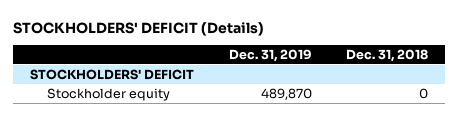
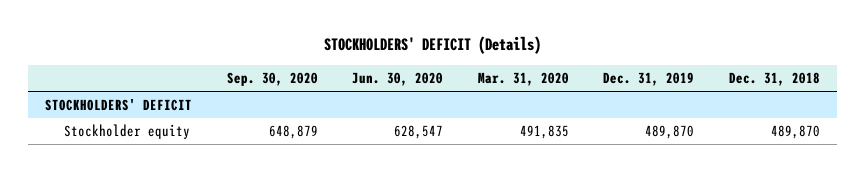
- | Dec. 31, 2019 | Dec. 31, 2018
+ | Sep. 30, 2020 | Jun. 30, 2020 | Mar. 31, 2020 | Dec. 31, 2019 | Dec. 31, 2018
- Stockholder equity | 489,870 | 0
+ Stockholder equity | 648,879 | 628,547 | 491,835 | 489,870 | 489,870

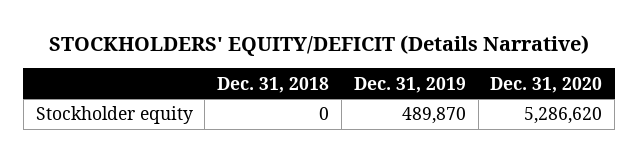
- STOCKHOLDERS' DEFICIT (Details)
+ STOCKHOLDERS' EQUITY/DEFICIT (Details Narrative)
- | Sep. 30, 2020 | Jun. 30, 2020 | Mar. 31, 2020 | Dec. 31, 2019 | Dec. 31, 2018
+ | Dec. 31, 2018 | Dec. 31, 2019 | Dec. 31, 2020
- STOCKHOLDERS' DEFICIT
- Stockholder equity | 648,879 | 628,547 | 491,835 | 489,870 | 489,870
+ Stockholder equity | 0 | 489,870 | 5,286,620

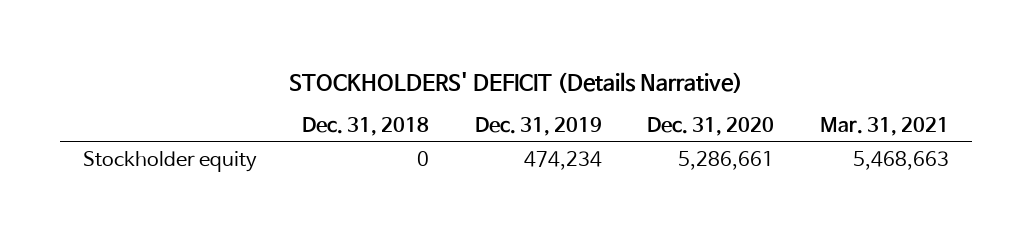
- STOCKHOLDERS' EQUITY/DEFICIT (Details Narrative)
+ STOCKHOLDERS' DEFICIT (Details Narrative)
- | Dec. 31, 2018 | Dec. 31, 2019 | Dec. 31, 2020
+ | Dec. 31, 2018 | Dec. 31, 2019 | Dec. 31, 2020 | Mar. 31, 2021
- Stockholder equity | 0 | 489,870 | 5,286,620
+ Stockholder equity | 0 | 474,234 | 5,286,661 | 5,468,663

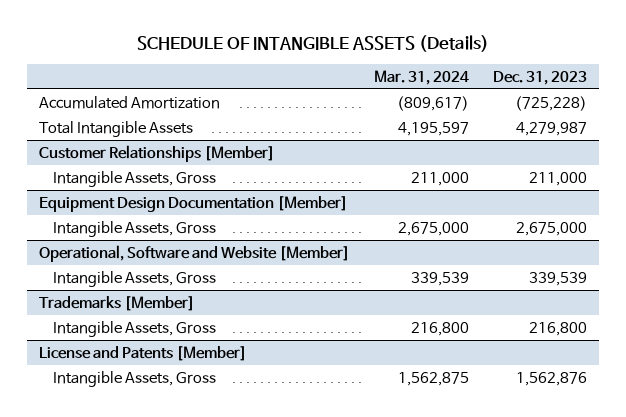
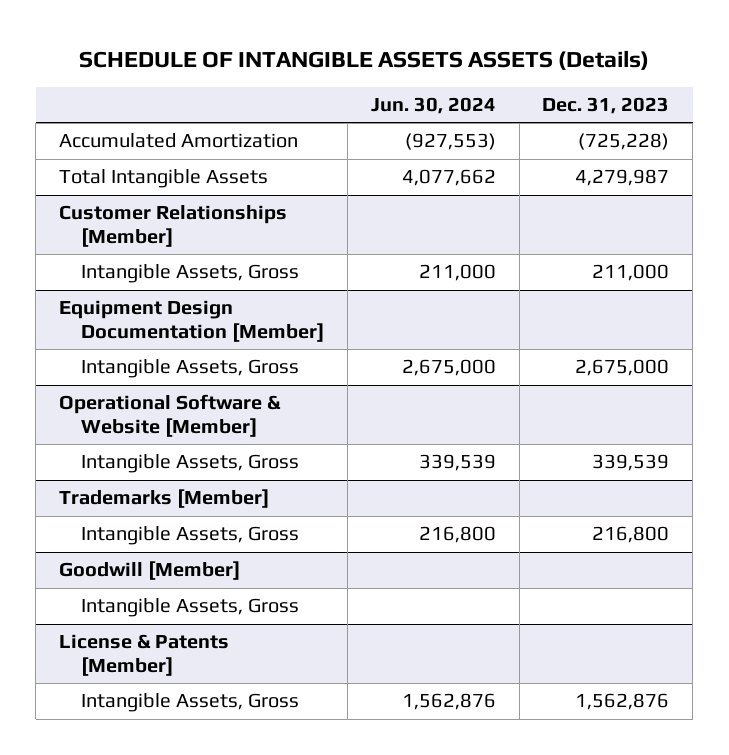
- SCHEDULE OF INTANGIBLE ASSETS (Details)
+ SCHEDULE OF INTANGIBLE ASSETS ASSETS (Details)
- | Mar. 31, 2024 | Dec. 31, 2023
+ | Jun. 30, 2024 | Dec. 31, 2023
- Operational, Software and Website [Member]
+ Operational Software & Website [Member]
- License and Patents [Member]
+ Goodwill [Member]
+ Intangible Assets, Gross
+ License & Patents [Member]

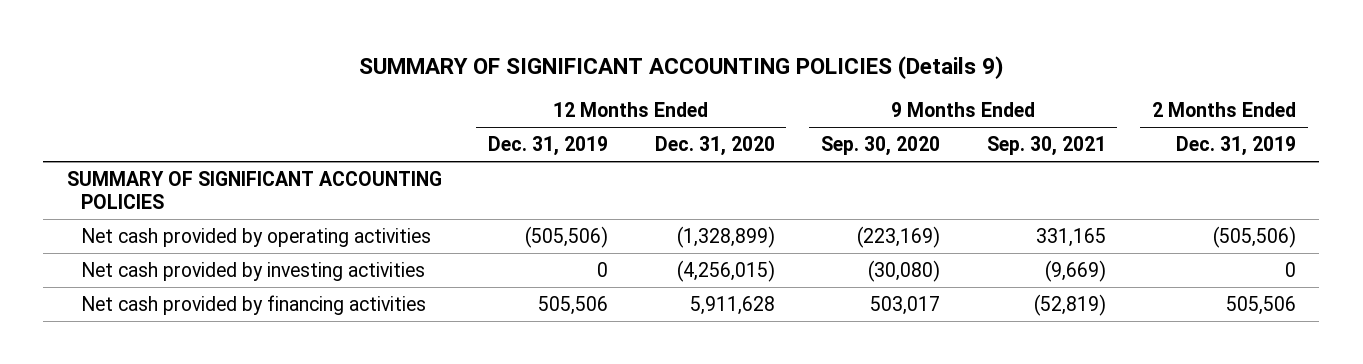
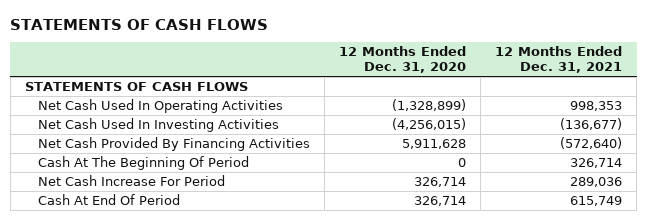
- SUMMARY OF SIGNIFICANT ACCOUNTING POLICIES (Details 9)
+ STATEMENTS OF CASH FLOWS
- | 12 Months Ended Dec. 31, 2019 | 12 Months Ended Dec. 31, 2020 | 9 Months Ended Sep. 30, 2020 | 9 Months Ended Sep. 30, 2021 | 2 Months Ended Dec. 31, 2019
+ | 12 Months Ended Dec. 31, 2020 | 12 Months Ended Dec. 31, 2021
- SUMMARY OF SIGNIFICANT ACCOUNTING POLICIES
- Net cash provided by operating activities | (505,506) | (1,328,899) | (223,169) | 331,165 | (505,506)
- Net cash provided by investing activities | 0 | (4,256,015) | (30,080) | (9,669) | 0
- Net cash provided by financing activities | 505,506 | 5,911,628 | 503,017 | (52,819) | 505,506
+ STATEMENTS OF CASH FLOWS
+ Net Cash Used In Operating Activities | (1,328,899) | 998,353
+ Net Cash Used In Investing Activities | (4,256,015) | (136,677)
+ Net Cash Provided By Financing Activities | 5,911,628 | (572,640)
+ Cash At The Beginning Of Period | 0 | 326,714
+ Net Cash Increase For Period | 326,714 | 289,036
+ Cash At End Of Period | 326,714 | 615,749

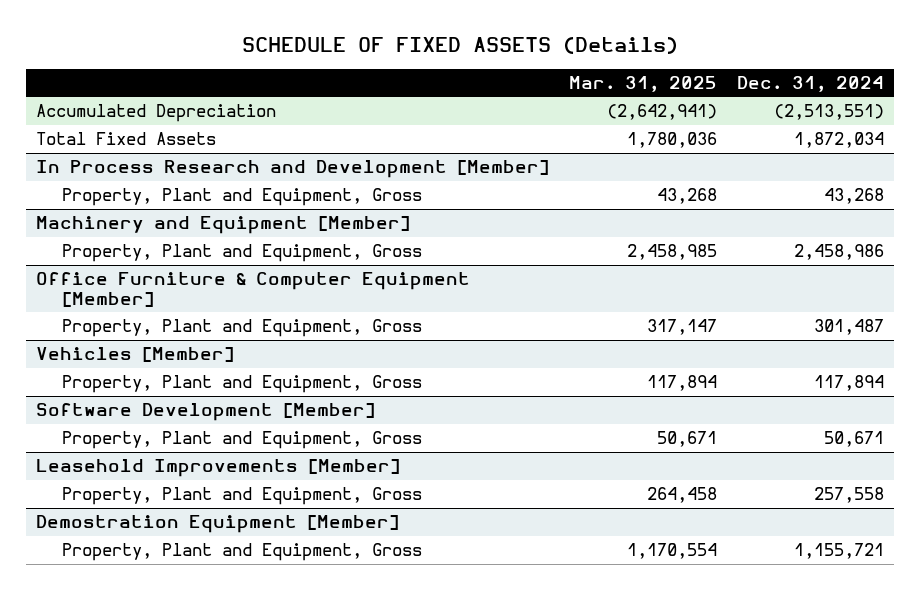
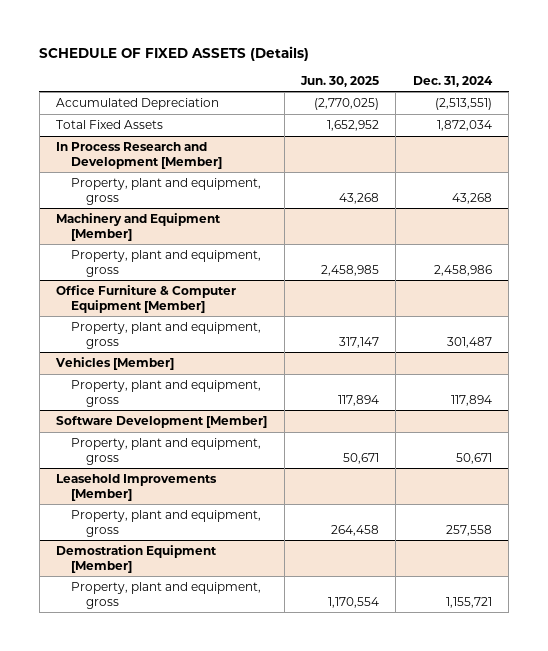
- | Mar. 31, 2025 | Dec. 31, 2024
+ | Jun. 30, 2025 | Dec. 31, 2024
@ In Process Research and Development [Member]
- Property, Plant and Equipment, Gross | 43,268 | 43,268
+ Property, plant and equipment, gross | 43,268 | 43,268
@ Machinery and Equipment [Member]
- Property, Plant and Equipment, Gross | 2,458,985 | 2,458,986
+ Property, plant and equipment, gross | 2,458,985 | 2,458,986
@ Office Furniture & Computer Equipment [Member]
- Property, Plant and Equipment, Gross | 317,147 | 301,487
+ Property, plant and equipment, gross | 317,147 | 301,487
@ Vehicles [Member]
- Property, Plant and Equipment, Gross | 117,894 | 117,894
+ Property, plant and equipment, gross | 117,894 | 117,894
@ Software Development [Member]
- Property, Plant and Equipment, Gross | 50,671 | 50,671
+ Property, plant and equipment, gross | 50,671 | 50,671
@ Leasehold Improvements [Member]
- Property, Plant and Equipment, Gross | 264,458 | 257,558
+ Property, plant and equipment, gross | 264,458 | 257,558
@ Demostration Equipment [Member]
- Property, Plant and Equipment, Gross | 1,170,554 | 1,155,721
+ Property, plant and equipment, gross | 1,170,554 | 1,155,721

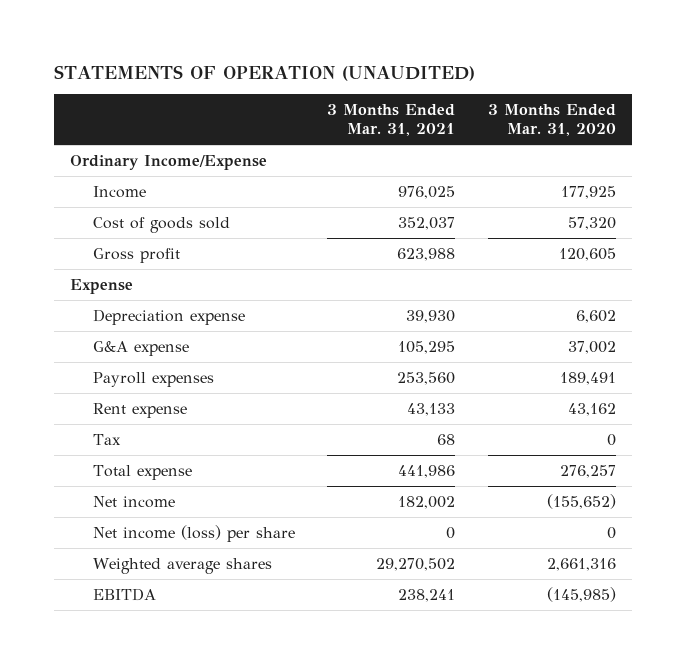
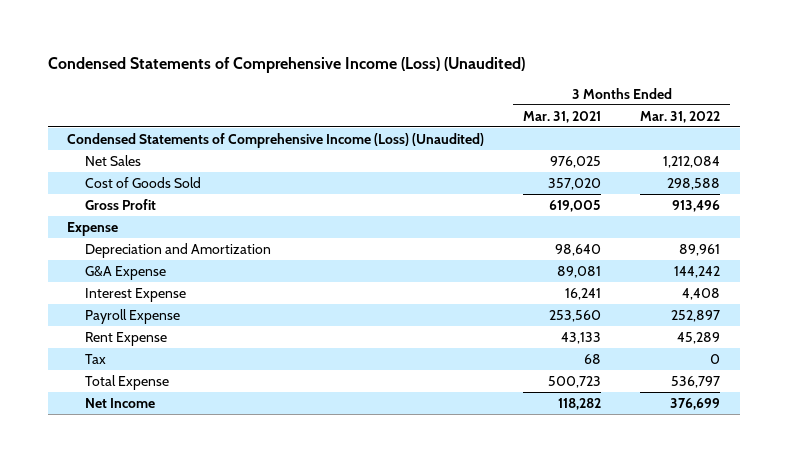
- STATEMENTS OF OPERATION (UNAUDITED)
+ Condensed Statements of Comprehensive Income (Loss) (Unaudited)
- | 3 Months Ended Mar. 31, 2021 | 3 Months Ended Mar. 31, 2020
+ | 3 Months Ended Mar. 31, 2021 | 3 Months Ended Mar. 31, 2022
- Ordinary Income/Expense
- Income | 976,025 | 177,925
- Cost of goods sold | 352,037 | 57,320
- Gross profit | 623,988 | 120,605
+ Condensed Statements of Comprehensive Income (Loss) (Unaudited)
+ Net Sales | 976,025 | 1,212,084
+ Cost of Goods Sold | 357,020 | 298,588
+ Gross Profit | 619,005 | 913,496
- Depreciation expense | 39,930 | 6,602
- G&A expense | 105,295 | 37,002
- Payroll expenses | 253,560 | 189,491
- Rent expense | 43,133 | 43,162
+ Depreciation and Amortization | 98,640 | 89,961
+ G&A Expense | 89,081 | 144,242
+ Interest Expense | 16,241 | 4,408
+ Payroll Expense | 253,560 | 252,897
+ Rent Expense | 43,133 | 45,289
- Total expense | 441,986 | 276,257
- Net income | 182,002 | (155,652)
- Net income (loss) per share | 0 | 0
- Weighted average shares | 29,270,502 | 2,661,316
- EBITDA | 238,241 | (145,985)
+ Total Expense | 500,723 | 536,797
+ Net Income | 118,282 | 376,699

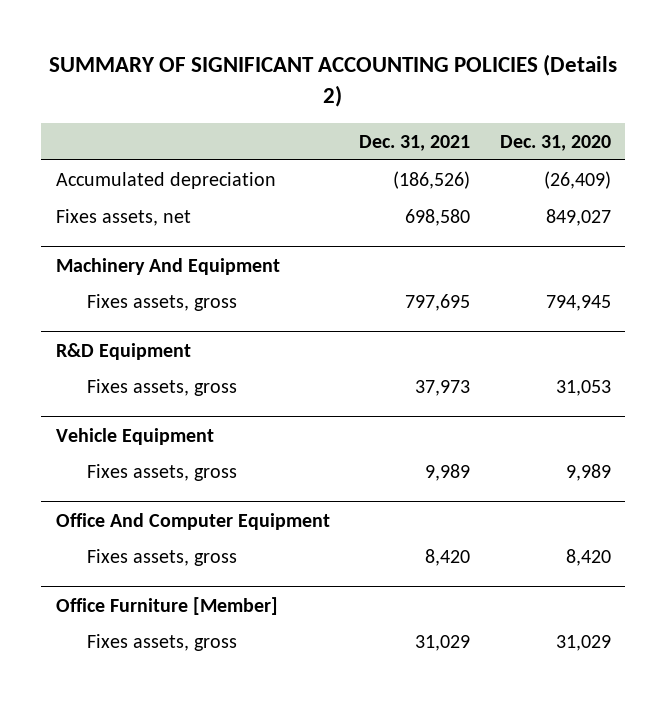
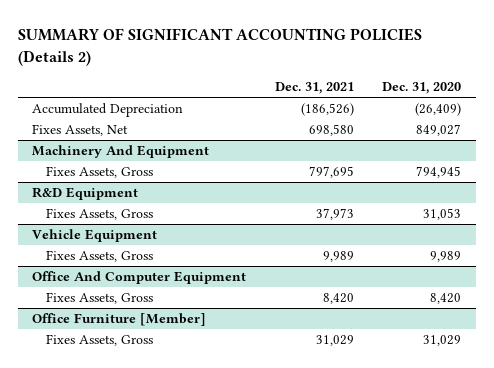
- Accumulated depreciation | (186,526) | (26,409)
- Fixes assets, net | 698,580 | 849,027
+ Accumulated Depreciation | (186,526) | (26,409)
+ Fixes Assets, Net | 698,580 | 849,027
@ Machinery And Equipment
- Fixes assets, gross | 797,695 | 794,945
+ Fixes Assets, Gross | 797,695 | 794,945
@ R&D Equipment
- Fixes assets, gross | 37,973 | 31,053
+ Fixes Assets, Gross | 37,973 | 31,053
@ Vehicle Equipment
- Fixes assets, gross | 9,989 | 9,989
+ Fixes Assets, Gross | 9,989 | 9,989
@ Office And Computer Equipment
- Fixes assets, gross | 8,420 | 8,420
+ Fixes Assets, Gross | 8,420 | 8,420
@ Office Furniture [Member]
- Fixes assets, gross | 31,029 | 31,029
+ Fixes Assets, Gross | 31,029 | 31,029

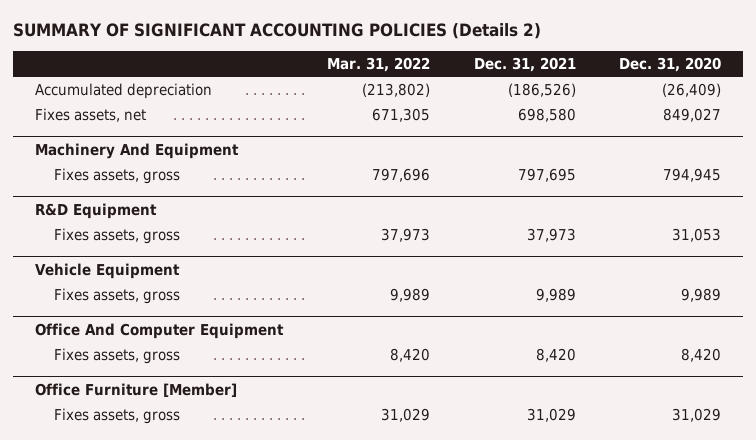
- | Dec. 31, 2021 | Dec. 31, 2020
+ | Mar. 31, 2022 | Dec. 31, 2021 | Dec. 31, 2020
- Accumulated Depreciation | (186,526) | (26,409)
- Fixes Assets, Net | 698,580 | 849,027
+ Accumulated depreciation | (213,802) | (186,526) | (26,409)
+ Fixes assets, net | 671,305 | 698,580 | 849,027
@ Machinery And Equipment
- Fixes Assets, Gross | 797,695 | 794,945
+ Fixes assets, gross | 797,696 | 797,695 | 794,945
@ R&D Equipment
- Fixes Assets, Gross | 37,973 | 31,053
+ Fixes assets, gross | 37,973 | 37,973 | 31,053
@ Vehicle Equipment
- Fixes Assets, Gross | 9,989 | 9,989
+ Fixes assets, gross | 9,989 | 9,989 | 9,989
@ Office And Computer Equipment
- Fixes Assets, Gross | 8,420 | 8,420
+ Fixes assets, gross | 8,420 | 8,420 | 8,420
@ Office Furniture [Member]
- Fixes Assets, Gross | 31,029 | 31,029
+ Fixes assets, gross | 31,029 | 31,029 | 31,029

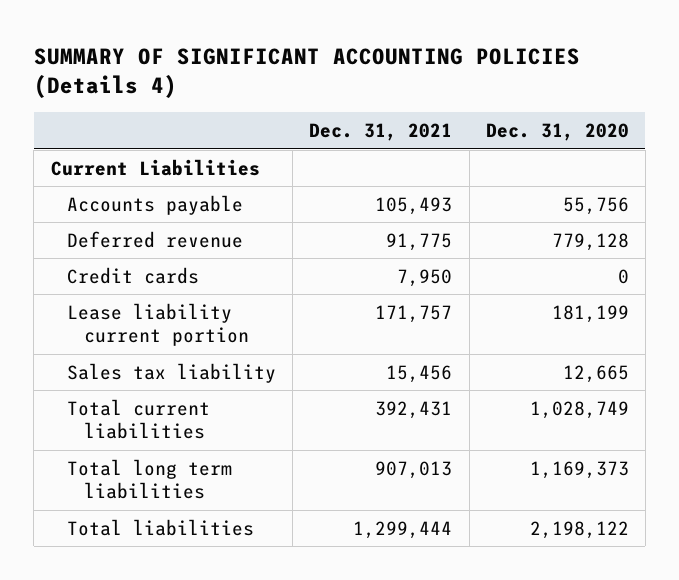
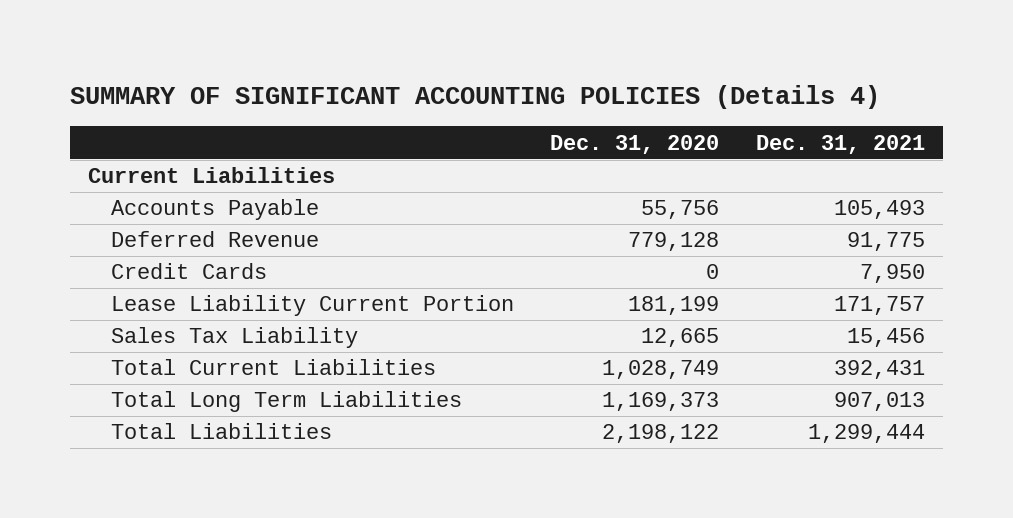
- | Dec. 31, 2021 | Dec. 31, 2020
+ | Dec. 31, 2020 | Dec. 31, 2021
- Accounts payable | 105,493 | 55,756
- Deferred revenue | 91,775 | 779,128
- Credit cards | 7,950 | 0
- Lease liability current portion | 171,757 | 181,199
- Sales tax liability | 15,456 | 12,665
- Total current liabilities | 392,431 | 1,028,749
- Total long term liabilities | 907,013 | 1,169,373
- Total liabilities | 1,299,444 | 2,198,122
+ Accounts Payable | 55,756 | 105,493
+ Deferred Revenue | 779,128 | 91,775
+ Credit Cards | 0 | 7,950
+ Lease Liability Current Portion | 181,199 | 171,757
+ Sales Tax Liability | 12,665 | 15,456
+ Total Current Liabilities | 1,028,749 | 392,431
+ Total Long Term Liabilities | 1,169,373 | 907,013
+ Total Liabilities | 2,198,122 | 1,299,444

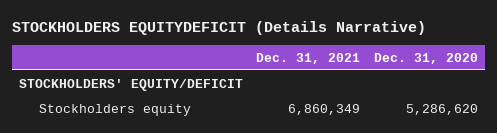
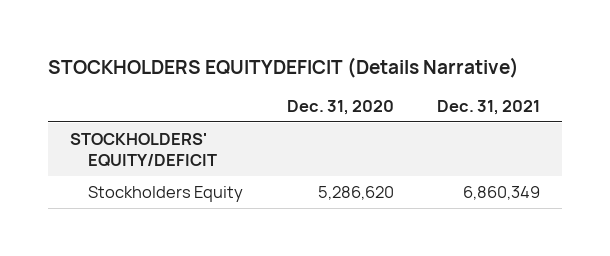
- | Dec. 31, 2021 | Dec. 31, 2020
+ | Dec. 31, 2020 | Dec. 31, 2021
- Stockholders equity | 6,860,349 | 5,286,620
+ Stockholders Equity | 5,286,620 | 6,860,349

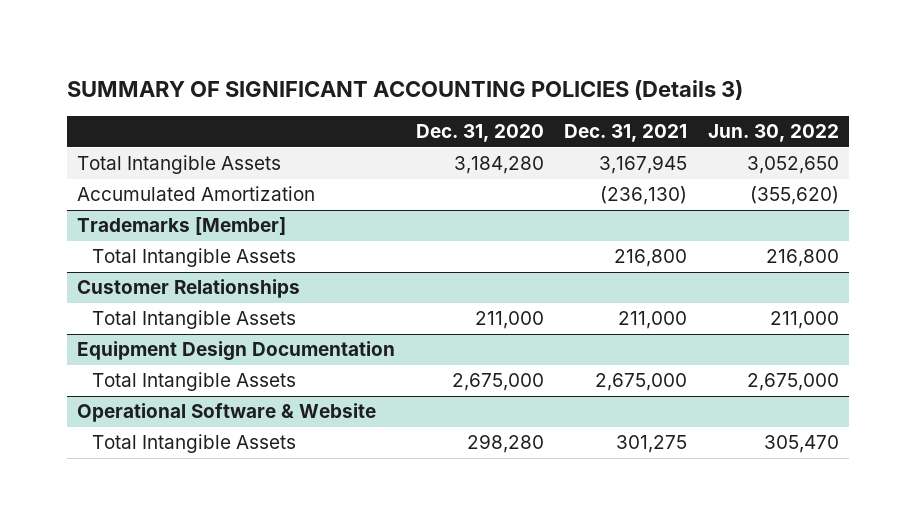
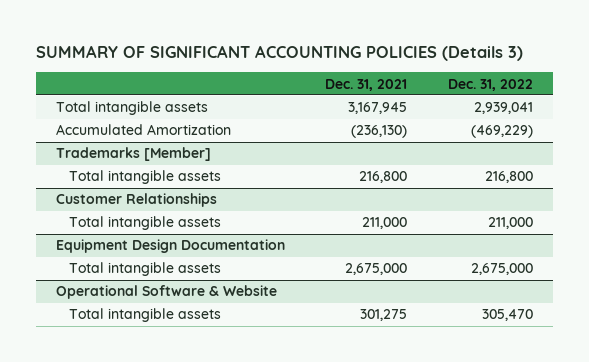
- | Dec. 31, 2020 | Dec. 31, 2021 | Jun. 30, 2022
+ | Dec. 31, 2021 | Dec. 31, 2022
- Total Intangible Assets | 3,184,280 | 3,167,945 | 3,052,650
+ Total intangible assets | 3,167,945 | 2,939,041
@ Trademarks [Member]
- Total Intangible Assets | | 216,800 | 216,800
+ Total intangible assets | 216,800 | 216,800
@ Customer Relationships
- Total Intangible Assets | 211,000 | 211,000 | 211,000
+ Total intangible assets | 211,000 | 211,000
@ Equipment Design Documentation
- Total Intangible Assets | 2,675,000 | 2,675,000 | 2,675,000
+ Total intangible assets | 2,675,000 | 2,675,000
@ Operational Software & Website
- Total Intangible Assets | 298,280 | 301,275 | 305,470
+ Total intangible assets | 301,275 | 305,470

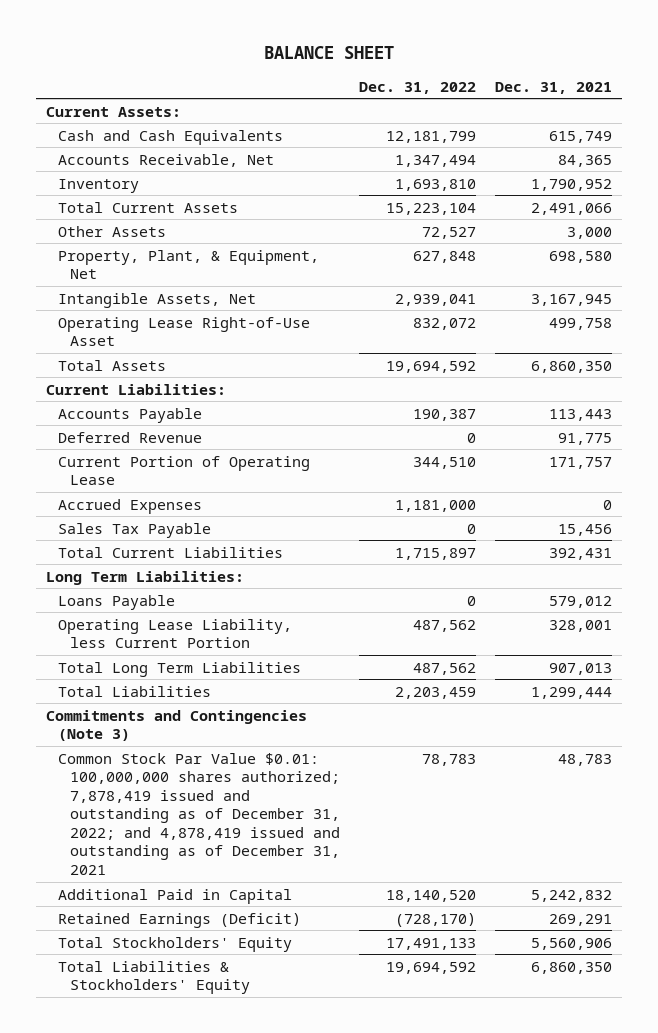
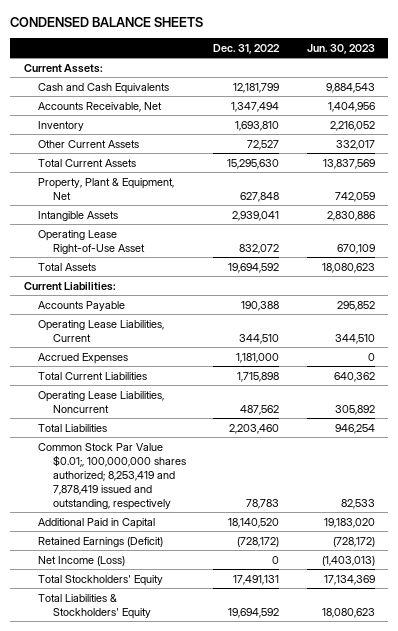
- BALANCE SHEET
+ CONDENSED BALANCE SHEETS
- | Dec. 31, 2022 | Dec. 31, 2021
+ | Dec. 31, 2022 | Jun. 30, 2023
- Total Current Assets | 15,223,104 | 2,491,066
- Other Assets | 72,527 | 3,000
- Property, Plant, & Equipment, Net | 627,848 | 698,580
- Intangible Assets, Net | 2,939,041 | 3,167,945
+ Other Current Assets | 72,527 | 332,017
+ Total Current Assets | 15,295,630 | 13,837,569
+ Property, Plant & Equipment, Net | 627,848 | 742,059
+ Intangible Assets | 2,939,041 | 2,830,886
- Accounts Payable | 190,387 | 113,443
- Deferred Revenue | 0 | 91,775
- Current Portion of Operating Lease | 344,510 | 171,757
+ Accounts Payable | 190,388 | 295,852
+ Operating Lease Liabilities, Current | 344,510 | 344,510
- Sales Tax Payable | 0 | 15,456
- Total Current Liabilities | 1,715,897 | 392,431
- Long Term Liabilities:
- Loans Payable | 0 | 579,012
- Operating Lease Liability, less Current Portion | 487,562 | 328,001
- Total Long Term Liabilities | 487,562 | 907,013
- Total Liabilities | 2,203,459 | 1,299,444
- Commitments and Contingencies (Note 3)
- Common Stock Par Value $0.01: 100,000,000 shares authorized; 7,878,419 issued and outstanding as of December 31, 2022; and 4,878,419 issued and outstanding as of December 31, 2021 | 78,783 | 48,783
+ Total Current Liabilities | 1,715,898 | 640,362
+ Operating Lease Liabilities, Noncurrent | 487,562 | 305,892
+ Total Liabilities | 2,203,460 | 946,254
+ Common Stock Par Value $0.01;, 100,000,000 shares authorized; 8,253,419 and 7,878,419 issued and outstanding, respectively | 78,783 | 82,533
- Retained Earnings (Deficit) | (728,170) | 269,291
- Total Stockholders' Equity | 17,491,133 | 5,560,906
+ Retained Earnings (Deficit) | (728,172) | (728,172)
+ Net Income (Loss) | 0 | (1,403,013)
+ Total Stockholders' Equity | 17,491,131 | 17,134,369

